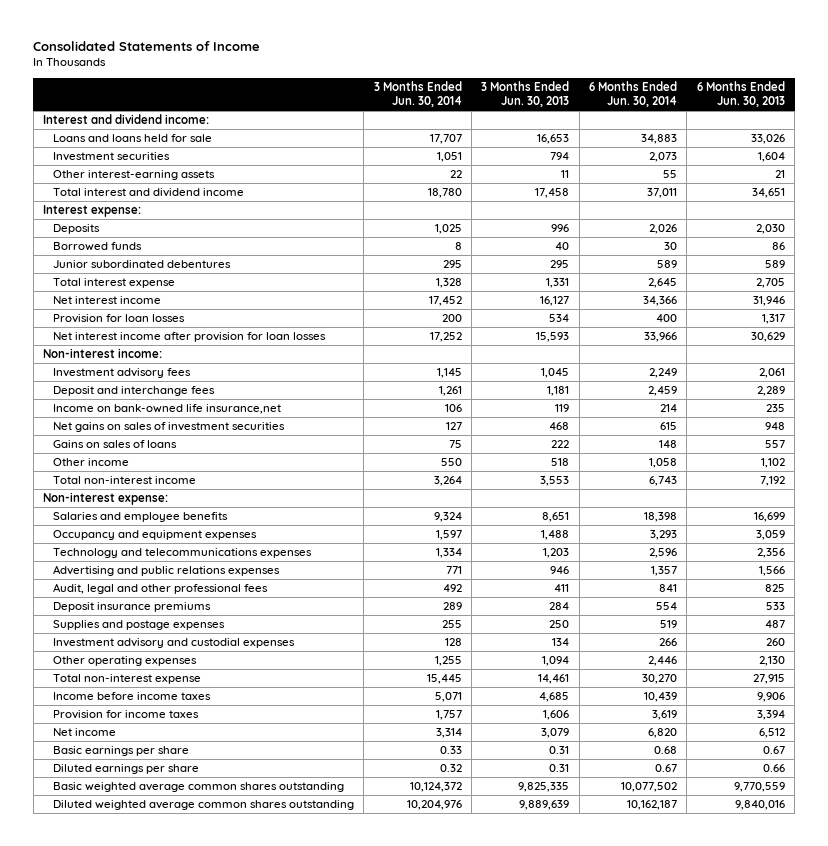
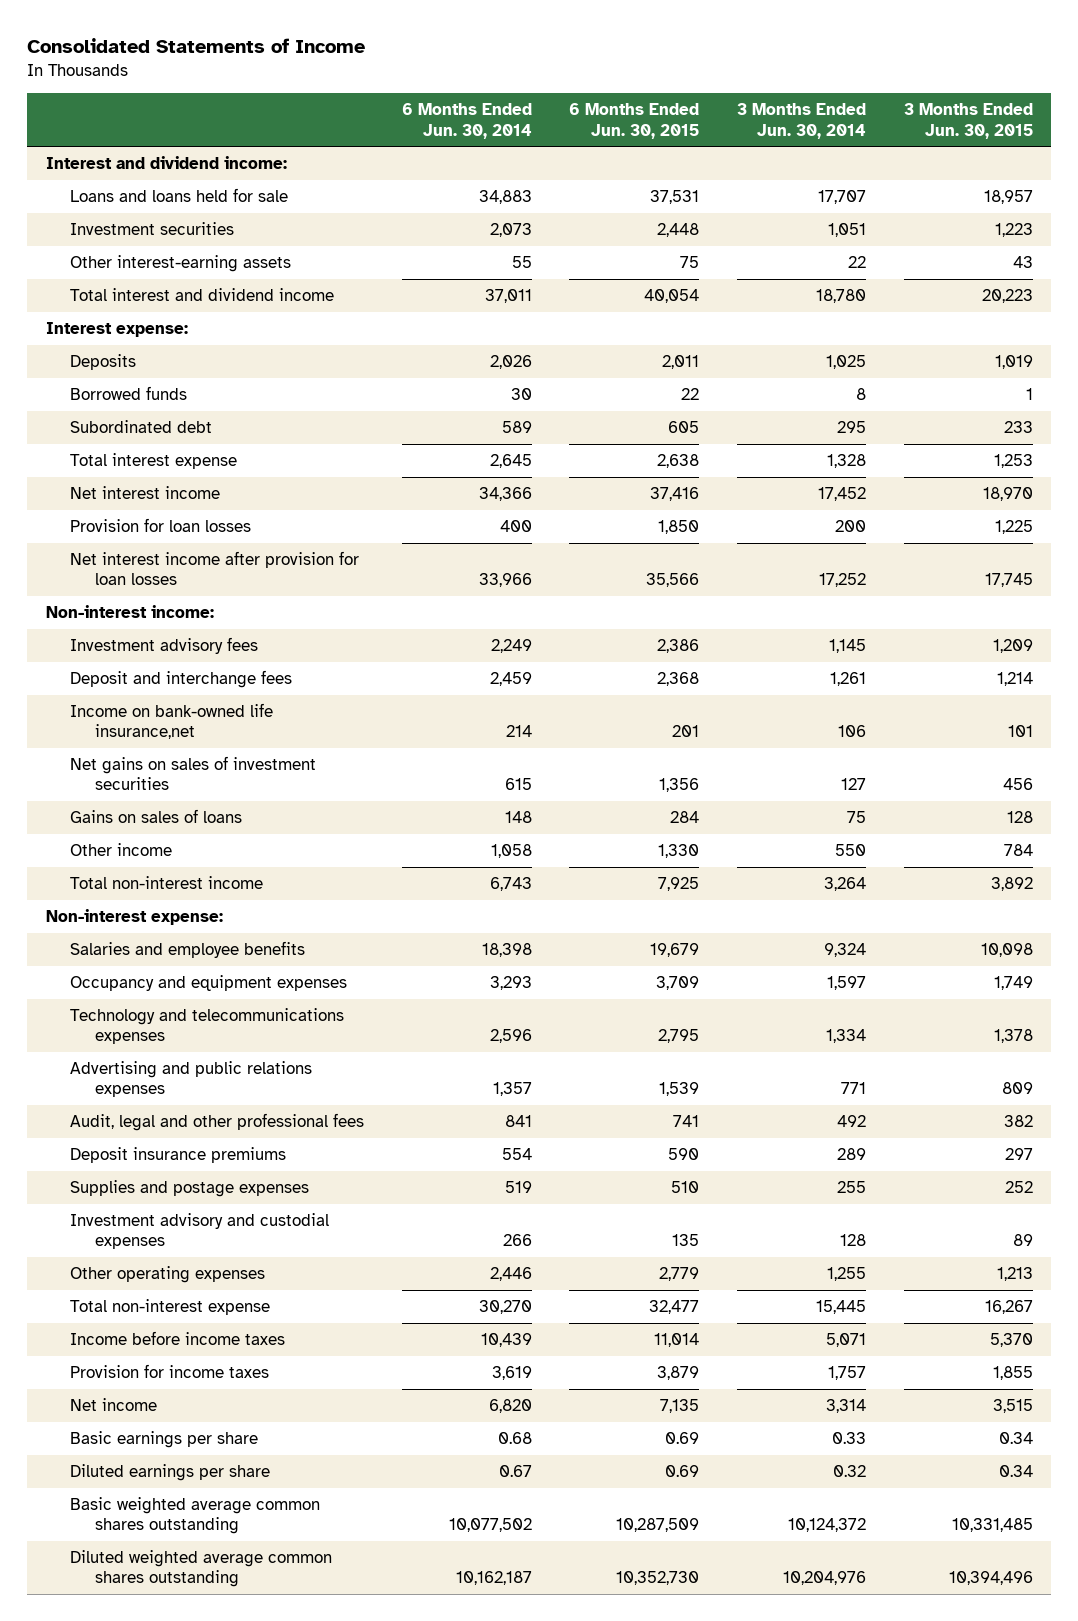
- | 3 Months Ended Jun. 30, 2014 | 3 Months Ended Jun. 30, 2013 | 6 Months Ended Jun. 30, 2014 | 6 Months Ended Jun. 30, 2013
+ | 6 Months Ended Jun. 30, 2014 | 6 Months Ended Jun. 30, 2015 | 3 Months Ended Jun. 30, 2014 | 3 Months Ended Jun. 30, 2015
- Junior subordinated debentures | 295 | 295 | 589 | 589
+ Subordinated debt | 589 | 605 | 295 | 233

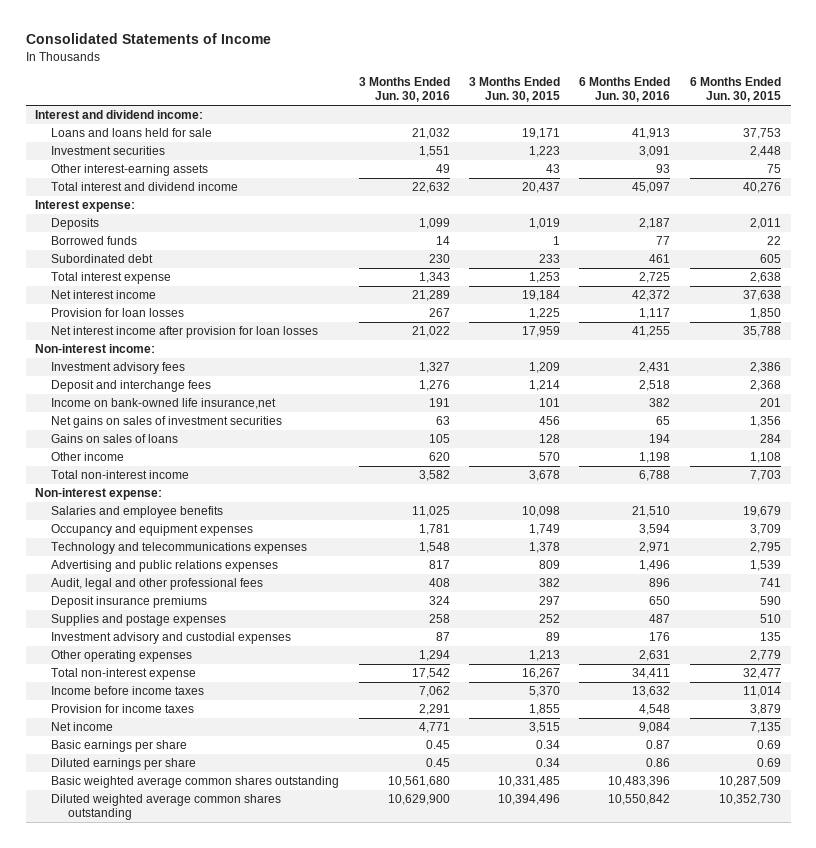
- | 6 Months Ended Jun. 30, 2014 | 6 Months Ended Jun. 30, 2015 | 3 Months Ended Jun. 30, 2014 | 3 Months Ended Jun. 30, 2015
+ | 3 Months Ended Jun. 30, 2016 | 3 Months Ended Jun. 30, 2015 | 6 Months Ended Jun. 30, 2016 | 6 Months Ended Jun. 30, 2015
- Loans and loans held for sale | 34,883 | 37,531 | 17,707 | 18,957
+ Loans and loans held for sale | 21,032 | 19,171 | 41,913 | 37,753
- Total interest and dividend income | 37,011 | 40,054 | 18,780 | 20,223
+ Total interest and dividend income | 22,632 | 20,437 | 45,097 | 40,276
- Net interest income | 34,366 | 37,416 | 17,452 | 18,970
+ Net interest income | 21,289 | 19,184 | 42,372 | 37,638
- Net interest income after provision for loan losses | 33,966 | 35,566 | 17,252 | 17,745
+ Net interest income after provision for loan losses | 21,022 | 17,959 | 41,255 | 35,788
- Other income | 1,058 | 1,330 | 550 | 784
- Total non-interest income | 6,743 | 7,925 | 3,264 | 3,892
+ Other income | 620 | 570 | 1,198 | 1,108
+ Total non-interest income | 3,582 | 3,678 | 6,788 | 7,703

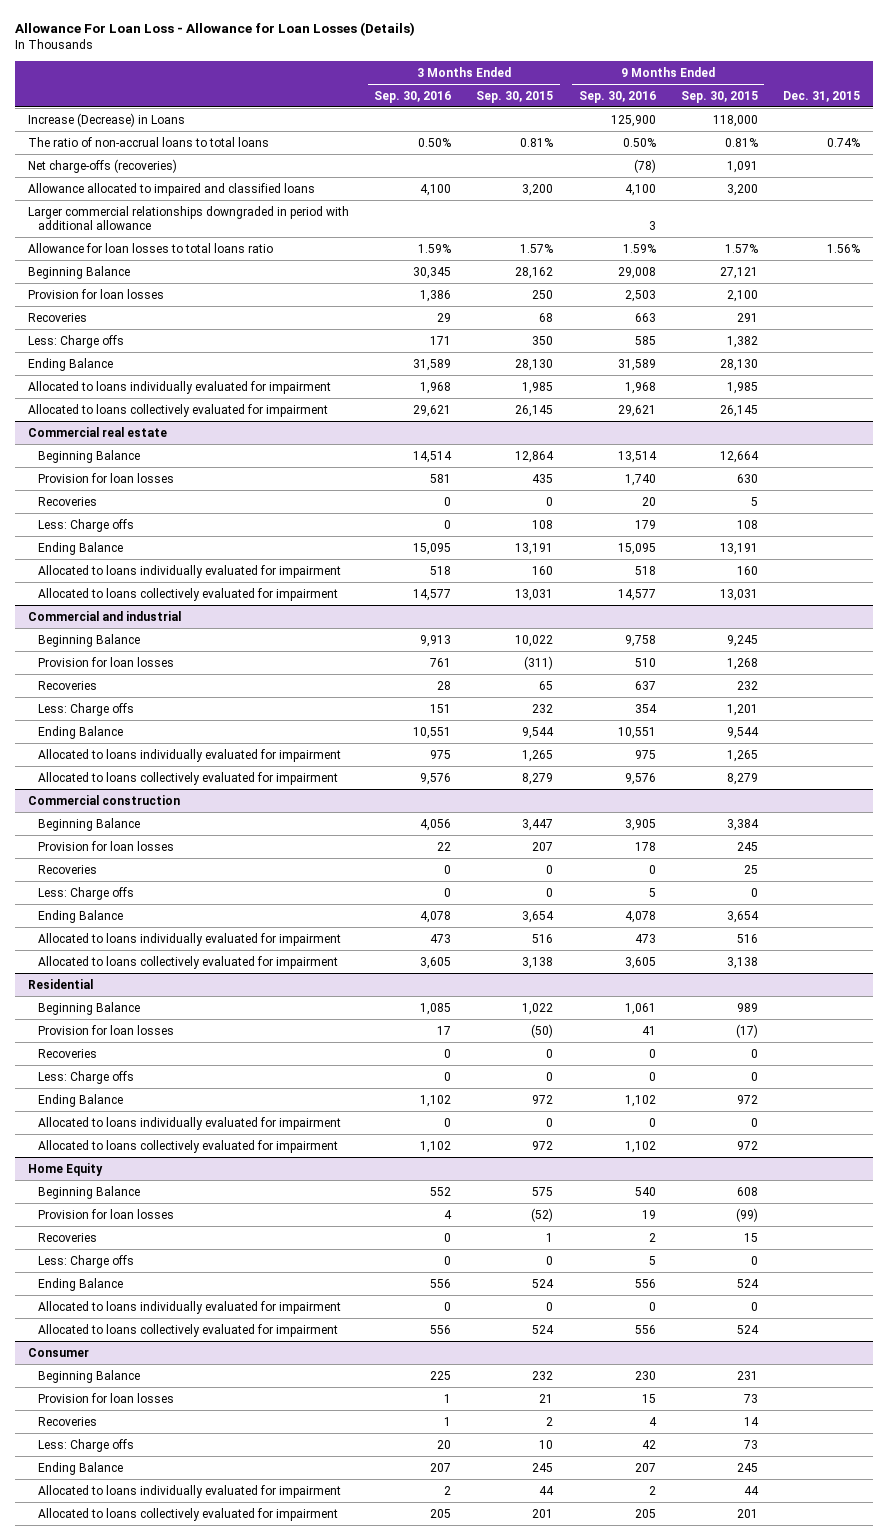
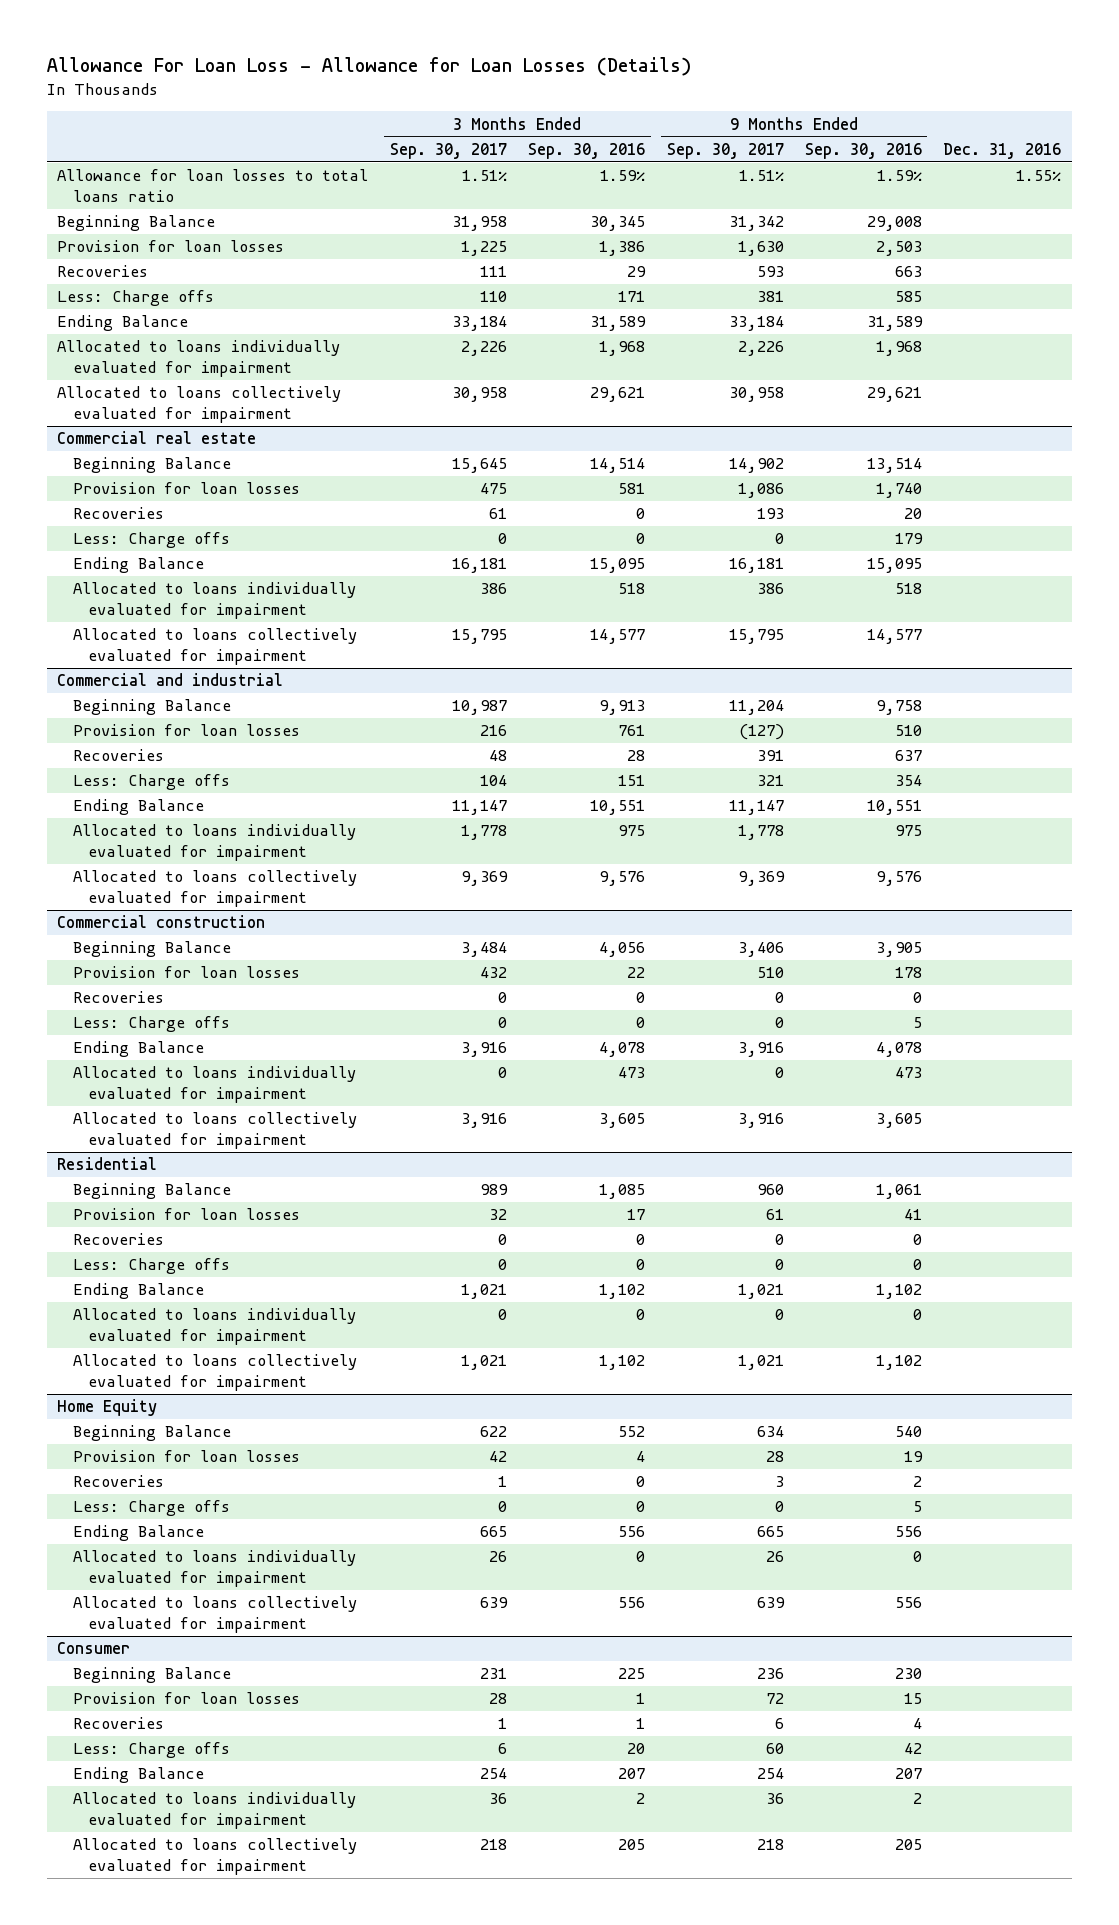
- | 3 Months Ended Sep. 30, 2016 | 3 Months Ended Sep. 30, 2015 | 9 Months Ended Sep. 30, 2016 | 9 Months Ended Sep. 30, 2015 | Dec. 31, 2015
+ | 3 Months Ended Sep. 30, 2017 | 3 Months Ended Sep. 30, 2016 | 9 Months Ended Sep. 30, 2017 | 9 Months Ended Sep. 30, 2016 | Dec. 31, 2016
- Increase (Decrease) in Loans | | | 125,900 | 118,000 |
- The ratio of non-accrual loans to total loans | 0.50% | 0.81% | 0.50% | 0.81% | 0.74%
- Net charge-offs (recoveries) | | | (78) | 1,091 |
- Allowance allocated to impaired and classified loans | 4,100 | 3,200 | 4,100 | 3,200 |
- Larger commercial relationships downgraded in period with additional allowance | | | 3 | |

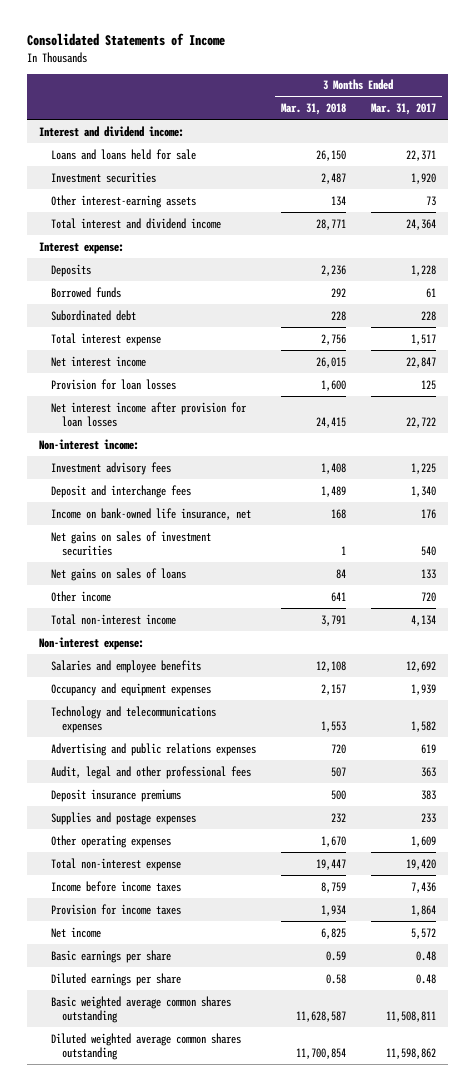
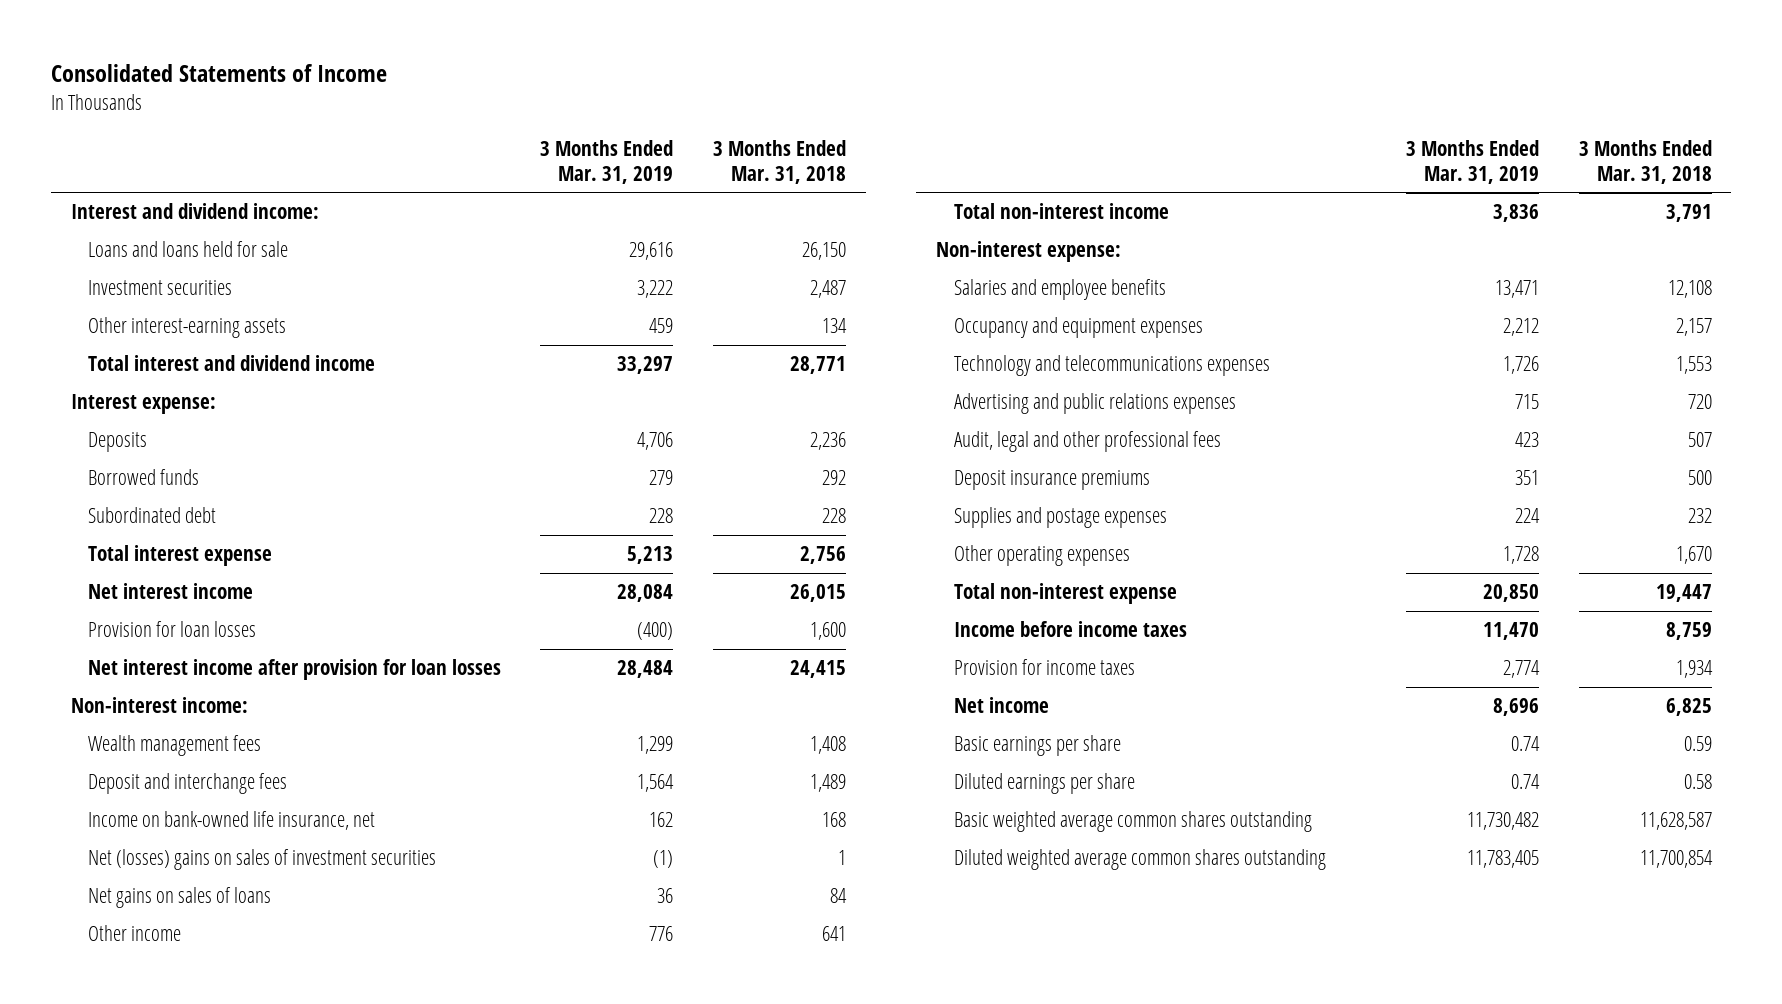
- | 3 Months Ended Mar. 31, 2018 | 3 Months Ended Mar. 31, 2017
+ | 3 Months Ended Mar. 31, 2019 | 3 Months Ended Mar. 31, 2018
- Investment advisory fees | 1,408 | 1,225
+ Wealth management fees | 1,299 | 1,408
- Net gains on sales of investment securities | 1 | 540
+ Net (losses) gains on sales of investment securities | (1) | 1

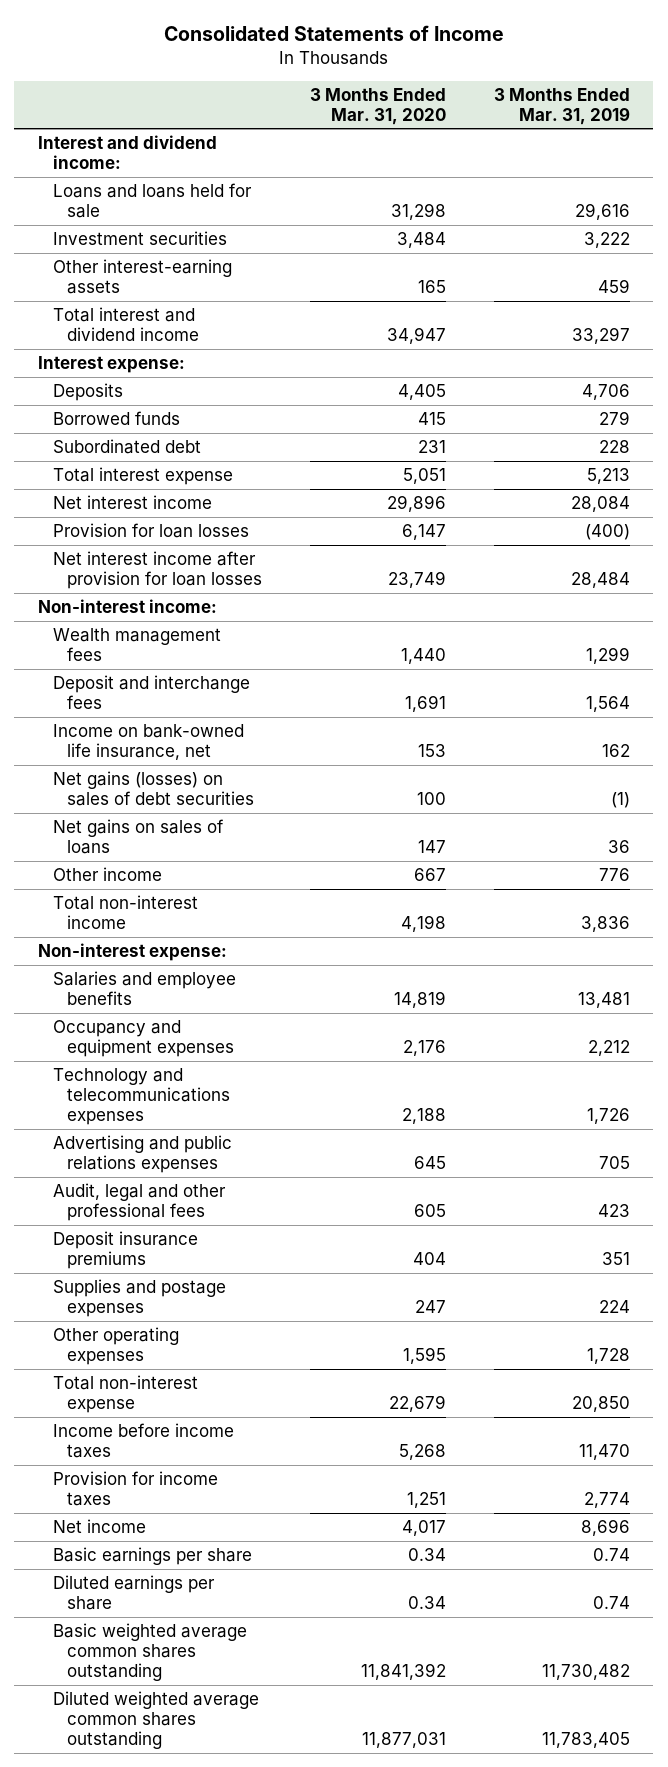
- | 3 Months Ended Mar. 31, 2019 | 3 Months Ended Mar. 31, 2018
+ | 3 Months Ended Mar. 31, 2020 | 3 Months Ended Mar. 31, 2019
- Net (losses) gains on sales of investment securities | (1) | 1
+ Net gains (losses) on sales of debt securities | 100 | (1)
- Salaries and employee benefits | 13,471 | 12,108
+ Salaries and employee benefits | 14,819 | 13,481
- Advertising and public relations expenses | 715 | 720
+ Advertising and public relations expenses | 645 | 705

